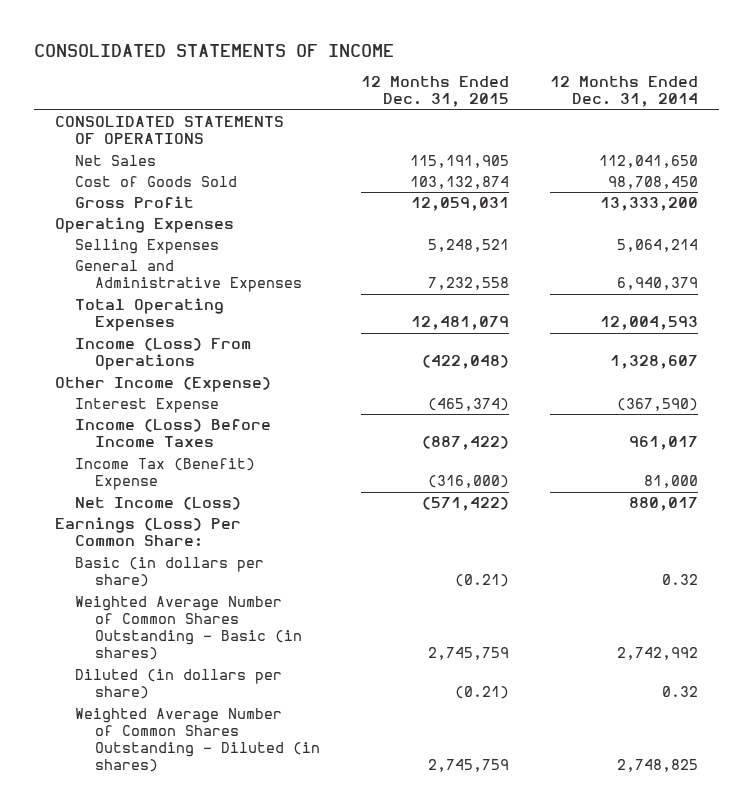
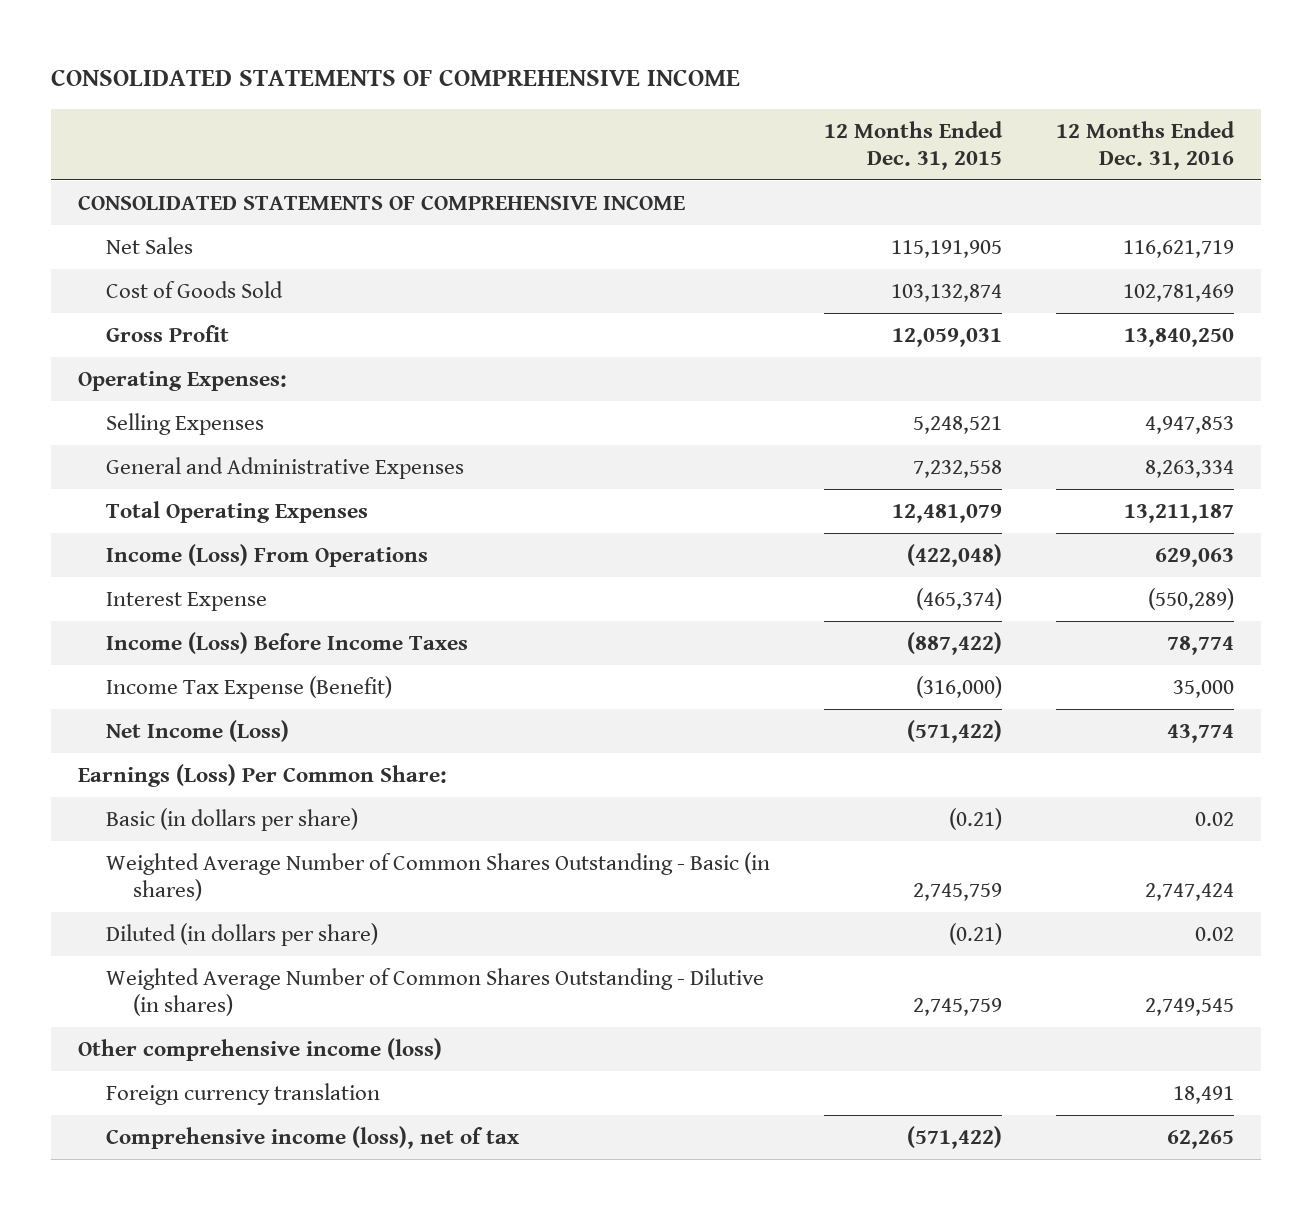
- CONSOLIDATED STATEMENTS OF INCOME
+ CONSOLIDATED STATEMENTS OF COMPREHENSIVE INCOME
- | 12 Months Ended Dec. 31, 2015 | 12 Months Ended Dec. 31, 2014
+ | 12 Months Ended Dec. 31, 2015 | 12 Months Ended Dec. 31, 2016
- CONSOLIDATED STATEMENTS OF OPERATIONS
+ CONSOLIDATED STATEMENTS OF COMPREHENSIVE INCOME
- Operating Expenses
+ Operating Expenses:
- Other Income (Expense)
- Income Tax (Benefit) Expense | (316,000) | 81,000
+ Income Tax Expense (Benefit) | (316,000) | 35,000
- Weighted Average Number of Common Shares Outstanding - Diluted (in shares) | 2,745,759 | 2,748,825
+ Weighted Average Number of Common Shares Outstanding - Dilutive (in shares) | 2,745,759 | 2,749,545
+ Other comprehensive income (loss)
+ Foreign currency translation | | 18,491
+ Comprehensive income (loss), net of tax | (571,422) | 62,265

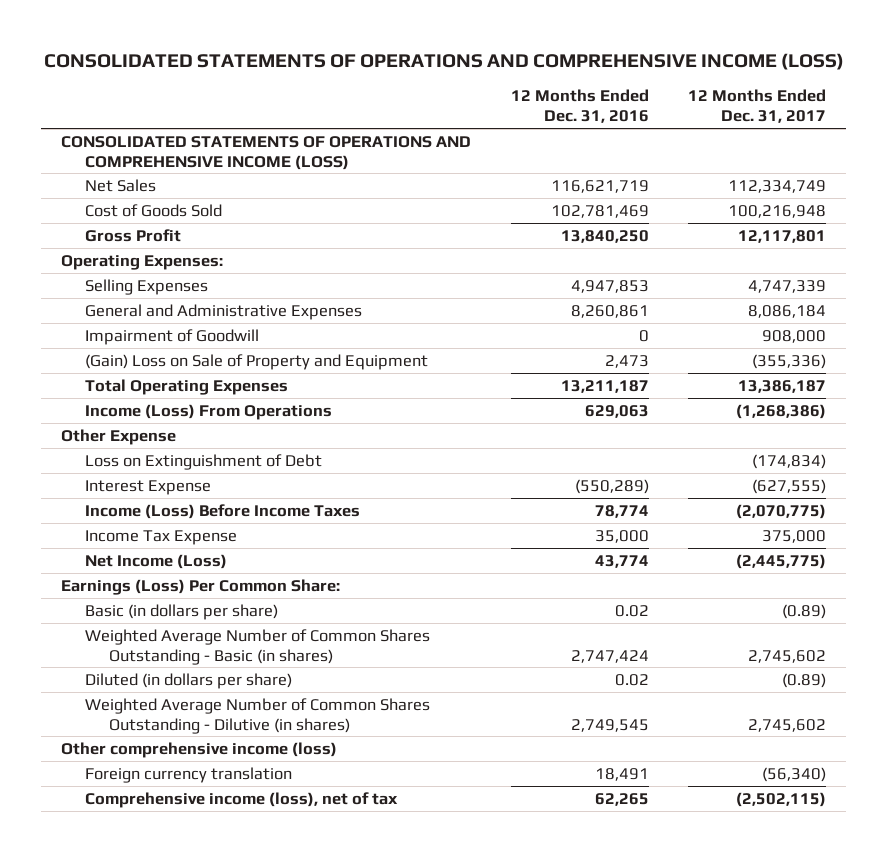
- CONSOLIDATED STATEMENTS OF COMPREHENSIVE INCOME
+ CONSOLIDATED STATEMENTS OF OPERATIONS AND COMPREHENSIVE INCOME (LOSS)
- | 12 Months Ended Dec. 31, 2015 | 12 Months Ended Dec. 31, 2016
+ | 12 Months Ended Dec. 31, 2016 | 12 Months Ended Dec. 31, 2017
- CONSOLIDATED STATEMENTS OF COMPREHENSIVE INCOME
+ CONSOLIDATED STATEMENTS OF OPERATIONS AND COMPREHENSIVE INCOME (LOSS)
- General and Administrative Expenses | 7,232,558 | 8,263,334
+ General and Administrative Expenses | 8,260,861 | 8,086,184
+ Impairment of Goodwill | 0 | 908,000
+ (Gain) Loss on Sale of Property and Equipment | 2,473 | (355,336)
+ Other Expense
+ Loss on Extinguishment of Debt | | (174,834)
- Income Tax Expense (Benefit) | (316,000) | 35,000
+ Income Tax Expense | 35,000 | 375,000

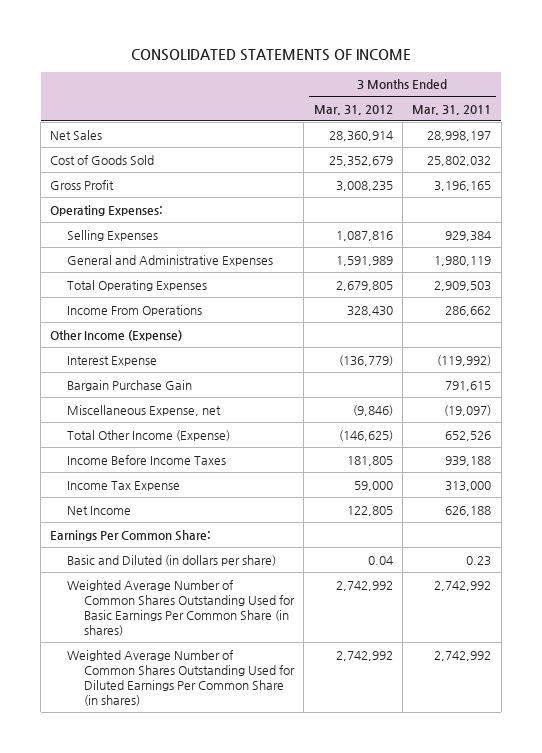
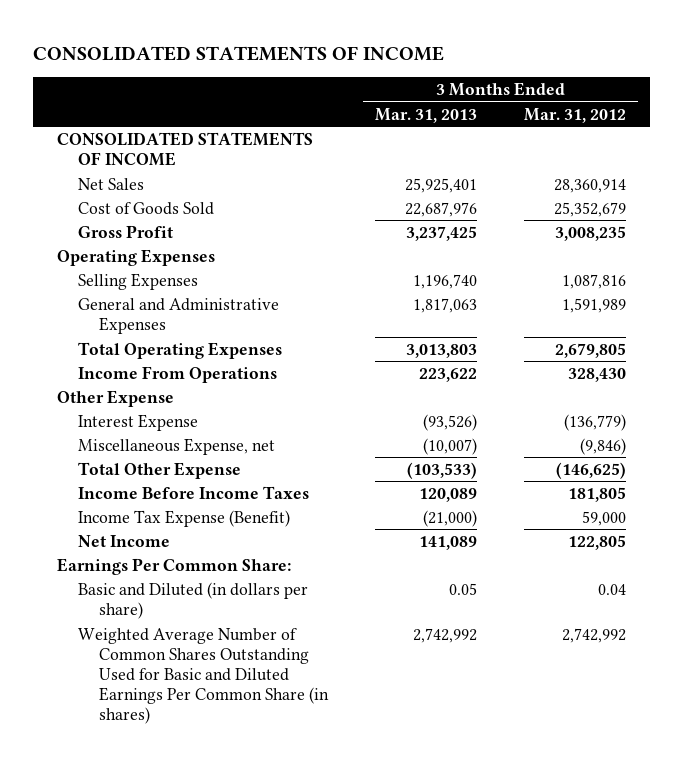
- | 3 Months Ended Mar. 31, 2012 | 3 Months Ended Mar. 31, 2011
+ | 3 Months Ended Mar. 31, 2013 | 3 Months Ended Mar. 31, 2012
+ CONSOLIDATED STATEMENTS OF INCOME
- Operating Expenses:
+ Operating Expenses
- Other Income (Expense)
+ Other Expense
- Bargain Purchase Gain | | 791,615
- Total Other Income (Expense) | (146,625) | 652,526
+ Total Other Expense | (103,533) | (146,625)
- Income Tax Expense | 59,000 | 313,000
+ Income Tax Expense (Benefit) | (21,000) | 59,000
- Weighted Average Number of Common Shares Outstanding Used for Basic Earnings Per Common Share (in shares) | 2,742,992 | 2,742,992
- Weighted Average Number of Common Shares Outstanding Used for Diluted Earnings Per Common Share (in shares) | 2,742,992 | 2,742,992
+ Weighted Average Number of Common Shares Outstanding Used for Basic and Diluted Earnings Per Common Share (in shares) | 2,742,992 | 2,742,992

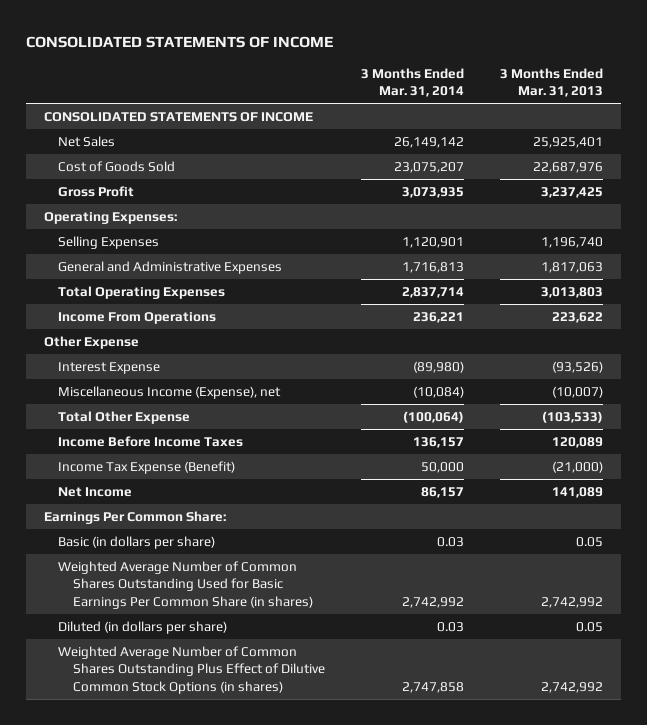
- | 3 Months Ended Mar. 31, 2013 | 3 Months Ended Mar. 31, 2012
+ | 3 Months Ended Mar. 31, 2014 | 3 Months Ended Mar. 31, 2013
- Operating Expenses
+ Operating Expenses:
- Miscellaneous Expense, net | (10,007) | (9,846)
+ Miscellaneous Income (Expense), net | (10,084) | (10,007)
- Basic and Diluted (in dollars per share) | 0.05 | 0.04
- Weighted Average Number of Common Shares Outstanding Used for Basic and Diluted Earnings Per Common Share (in shares) | 2,742,992 | 2,742,992
+ Basic (in dollars per share) | 0.03 | 0.05
+ Weighted Average Number of Common Shares Outstanding Used for Basic Earnings Per Common Share (in shares) | 2,742,992 | 2,742,992
+ Diluted (in dollars per share) | 0.03 | 0.05
+ Weighted Average Number of Common Shares Outstanding Plus Effect of Dilutive Common Stock Options (in shares) | 2,747,858 | 2,742,992

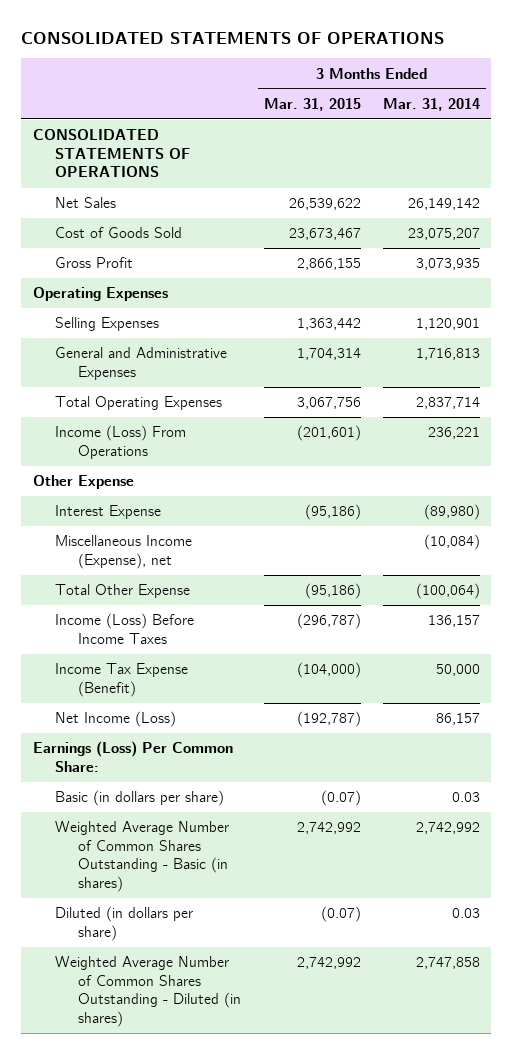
- CONSOLIDATED STATEMENTS OF INCOME
+ CONSOLIDATED STATEMENTS OF OPERATIONS
- | 3 Months Ended Mar. 31, 2014 | 3 Months Ended Mar. 31, 2013
+ | 3 Months Ended Mar. 31, 2015 | 3 Months Ended Mar. 31, 2014
- CONSOLIDATED STATEMENTS OF INCOME
+ CONSOLIDATED STATEMENTS OF OPERATIONS
- Operating Expenses:
+ Operating Expenses
- Income From Operations | 236,221 | 223,622
+ Income (Loss) From Operations | (201,601) | 236,221
- Income Before Income Taxes | 136,157 | 120,089
+ Income (Loss) Before Income Taxes | (296,787) | 136,157
- Net Income | 86,157 | 141,089
- Earnings Per Common Share:
+ Net Income (Loss) | (192,787) | 86,157
+ Earnings (Loss) Per Common Share:
- Weighted Average Number of Common Shares Outstanding Used for Basic Earnings Per Common Share (in shares) | 2,742,992 | 2,742,992
+ Weighted Average Number of Common Shares Outstanding - Basic (in shares) | 2,742,992 | 2,742,992
- Weighted Average Number of Common Shares Outstanding Plus Effect of Dilutive Common Stock Options (in shares) | 2,747,858 | 2,742,992
+ Weighted Average Number of Common Shares Outstanding - Diluted (in shares) | 2,742,992 | 2,747,858

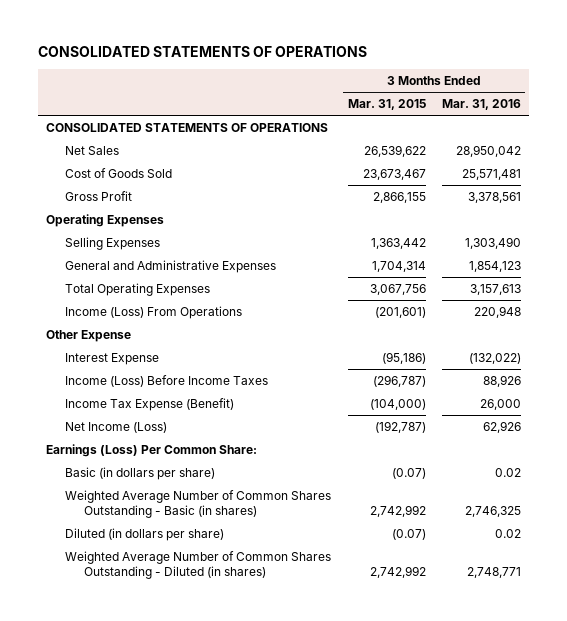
- | 3 Months Ended Mar. 31, 2015 | 3 Months Ended Mar. 31, 2014
+ | 3 Months Ended Mar. 31, 2015 | 3 Months Ended Mar. 31, 2016
- Miscellaneous Income (Expense), net | | (10,084)
- Total Other Expense | (95,186) | (100,064)

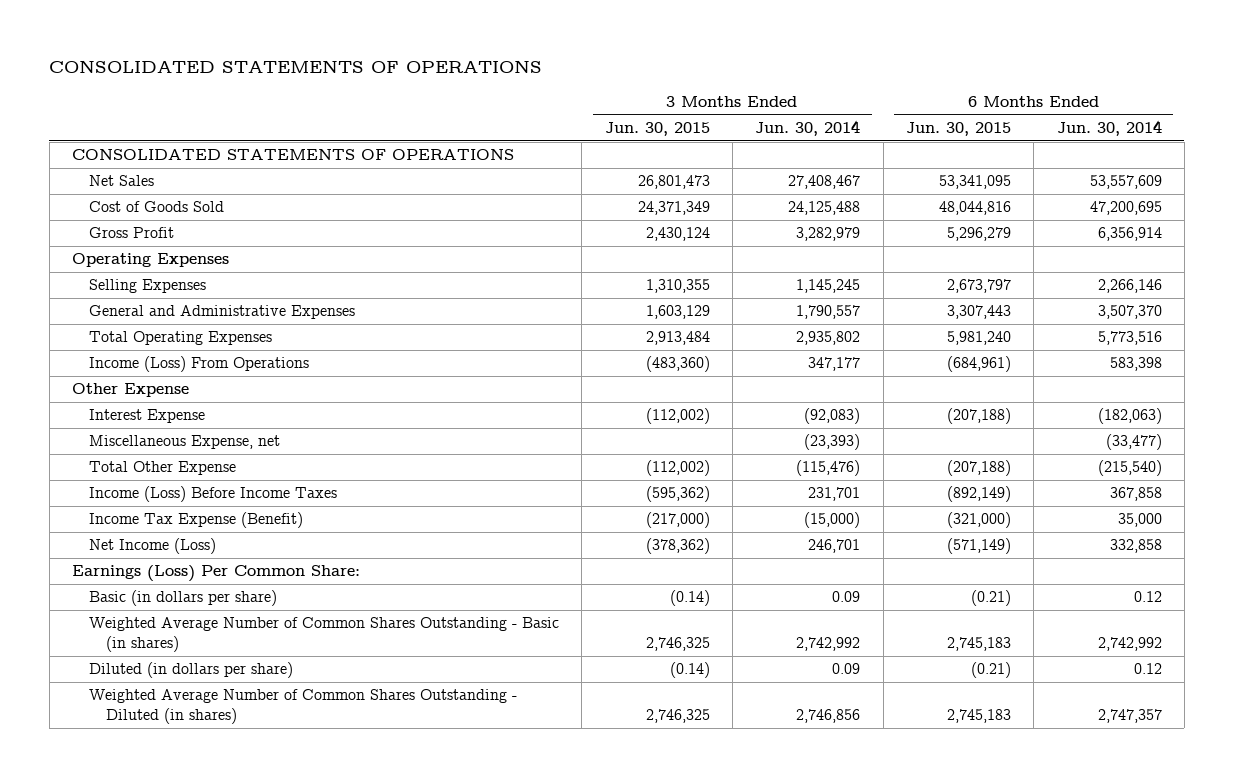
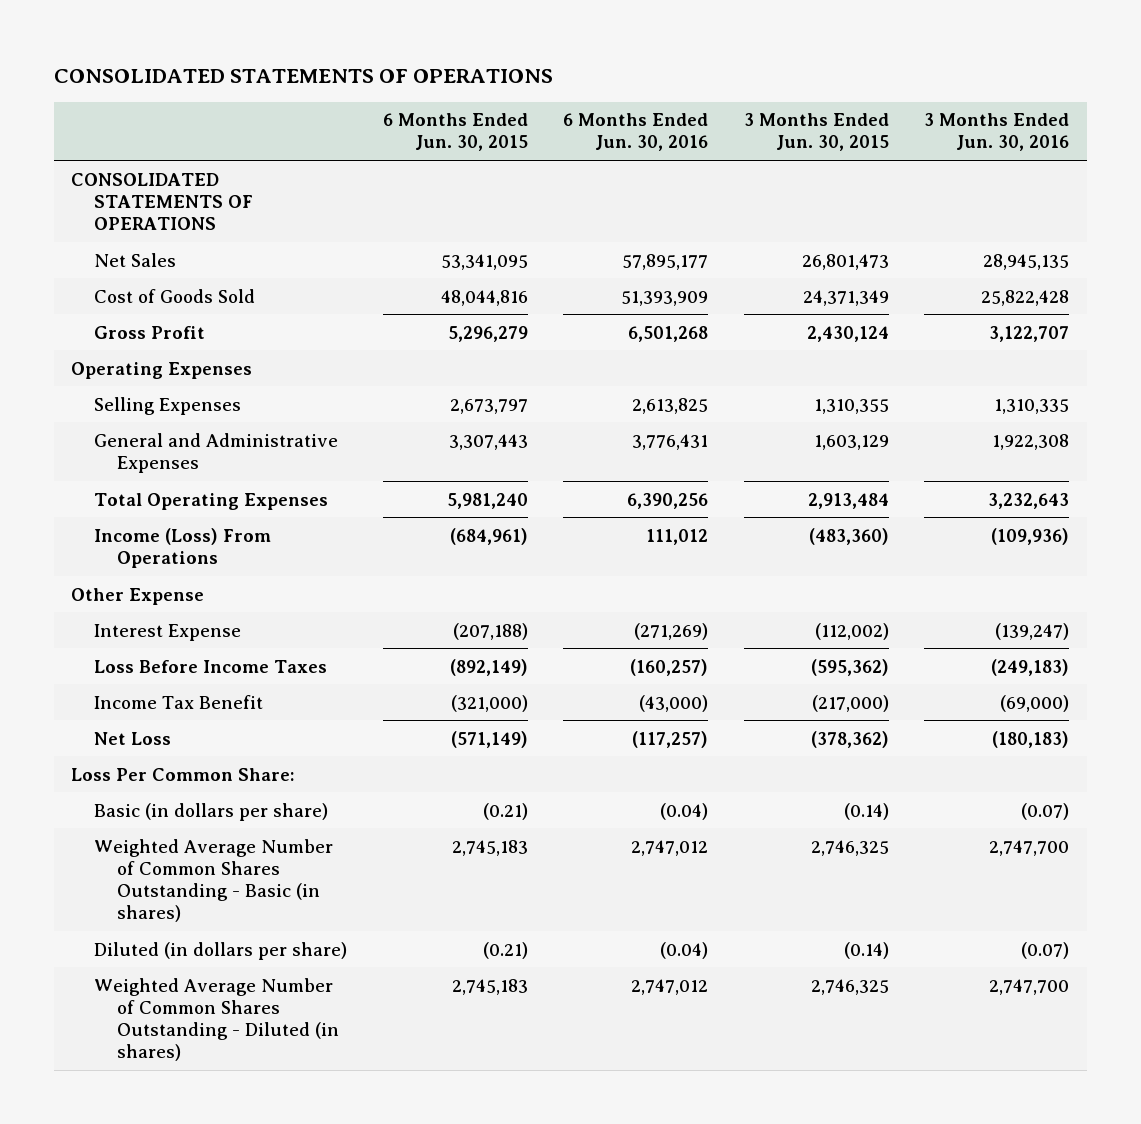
- | 3 Months Ended Jun. 30, 2015 | 3 Months Ended Jun. 30, 2014 | 6 Months Ended Jun. 30, 2015 | 6 Months Ended Jun. 30, 2014
+ | 6 Months Ended Jun. 30, 2015 | 6 Months Ended Jun. 30, 2016 | 3 Months Ended Jun. 30, 2015 | 3 Months Ended Jun. 30, 2016
- Miscellaneous Expense, net | | (23,393) | | (33,477)
- Total Other Expense | (112,002) | (115,476) | (207,188) | (215,540)
- Income (Loss) Before Income Taxes | (595,362) | 231,701 | (892,149) | 367,858
- Income Tax Expense (Benefit) | (217,000) | (15,000) | (321,000) | 35,000
- Net Income (Loss) | (378,362) | 246,701 | (571,149) | 332,858
- Earnings (Loss) Per Common Share:
+ Loss Before Income Taxes | (892,149) | (160,257) | (595,362) | (249,183)
+ Income Tax Benefit | (321,000) | (43,000) | (217,000) | (69,000)
+ Net Loss | (571,149) | (117,257) | (378,362) | (180,183)
+ Loss Per Common Share:

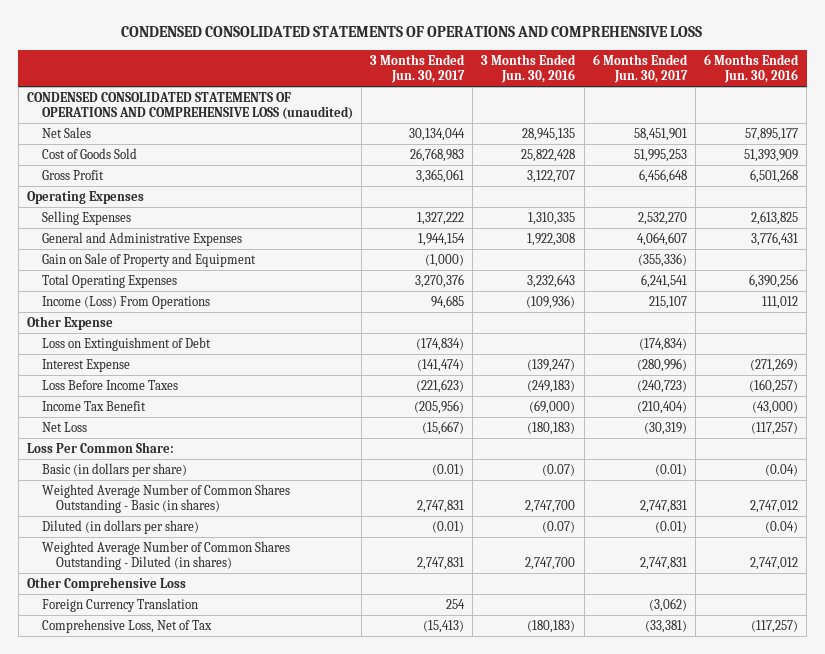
- CONSOLIDATED STATEMENTS OF OPERATIONS
+ CONDENSED CONSOLIDATED STATEMENTS OF OPERATIONS AND COMPREHENSIVE LOSS
- | 6 Months Ended Jun. 30, 2015 | 6 Months Ended Jun. 30, 2016 | 3 Months Ended Jun. 30, 2015 | 3 Months Ended Jun. 30, 2016
+ | 3 Months Ended Jun. 30, 2017 | 3 Months Ended Jun. 30, 2016 | 6 Months Ended Jun. 30, 2017 | 6 Months Ended Jun. 30, 2016
- CONSOLIDATED STATEMENTS OF OPERATIONS
+ CONDENSED CONSOLIDATED STATEMENTS OF OPERATIONS AND COMPREHENSIVE LOSS (unaudited)
+ Gain on Sale of Property and Equipment | (1,000) | | (355,336) |
+ Loss on Extinguishment of Debt | (174,834) | | (174,834) |
+ Other Comprehensive Loss
+ Foreign Currency Translation | 254 | | (3,062) |
+ Comprehensive Loss, Net of Tax | (15,413) | (180,183) | (33,381) | (117,257)

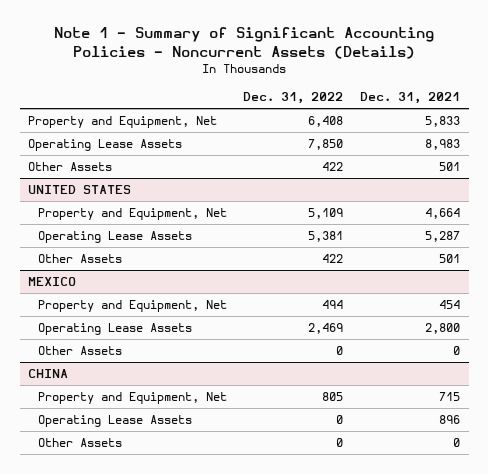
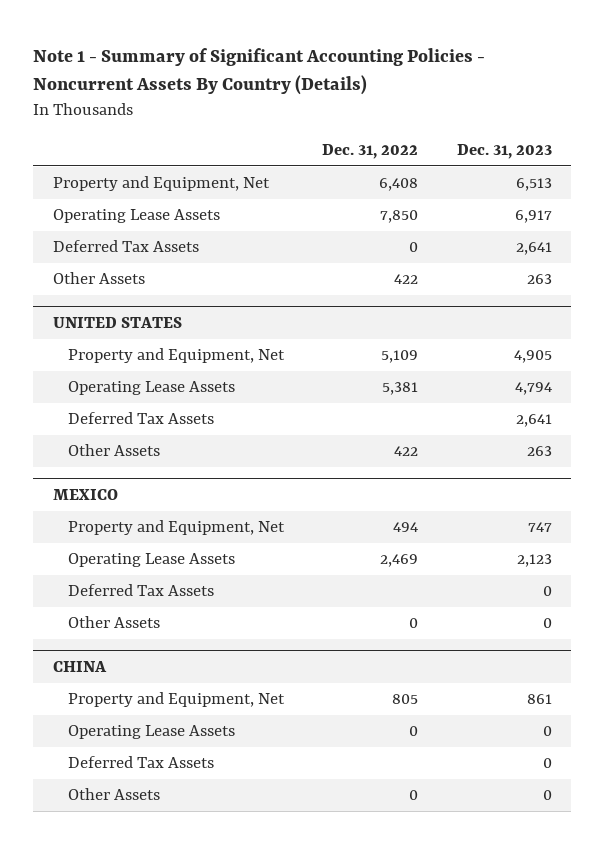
- Note 1 - Summary of Significant Accounting Policies - Noncurrent Assets (Details)
+ Note 1 - Summary of Significant Accounting Policies - Noncurrent Assets By Country (Details)
- | Dec. 31, 2022 | Dec. 31, 2021
+ | Dec. 31, 2022 | Dec. 31, 2023
+ Deferred Tax Assets | 0 | 2,641
@ UNITED STATES
+ Deferred Tax Assets | | 2,641
@ MEXICO
+ Deferred Tax Assets | | 0
@ CHINA
+ Deferred Tax Assets | | 0

